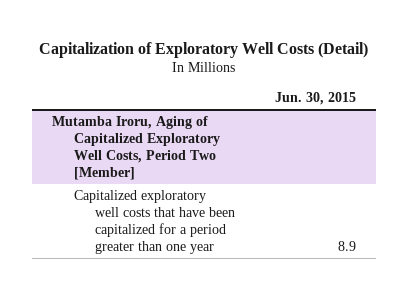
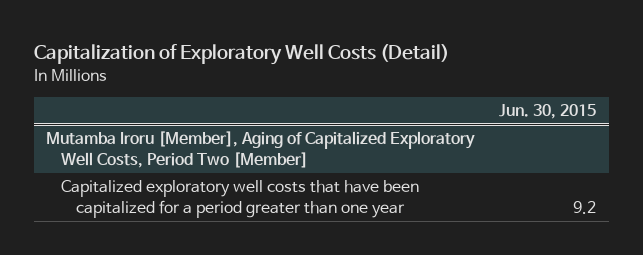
- Mutamba Iroru, Aging of Capitalized Exploratory Well Costs, Period Two [Member]
- Capitalized exploratory well costs that have been capitalized for a period greater than one year | 8.9
+ Mutamba Iroru [Member], Aging of Capitalized Exploratory Well Costs, Period Two [Member]
+ Capitalized exploratory well costs that have been capitalized for a period greater than one year | 9.2

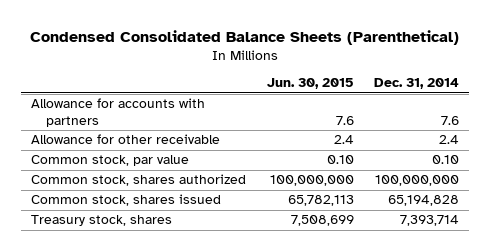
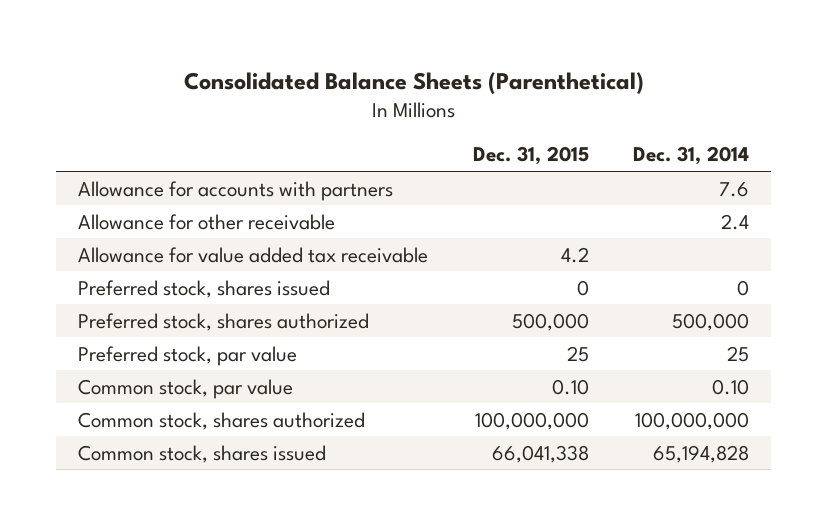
- Condensed Consolidated Balance Sheets (Parenthetical)
+ Consolidated Balance Sheets (Parenthetical)
- | Jun. 30, 2015 | Dec. 31, 2014
+ | Dec. 31, 2015 | Dec. 31, 2014
+ Allowance for value added tax receivable | 4.2 |
+ Preferred stock, shares issued | 0 | 0
+ Preferred stock, shares authorized | 500,000 | 500,000
+ Preferred stock, par value | 25 | 25
- Treasury stock, shares | 7,508,699 | 7,393,714

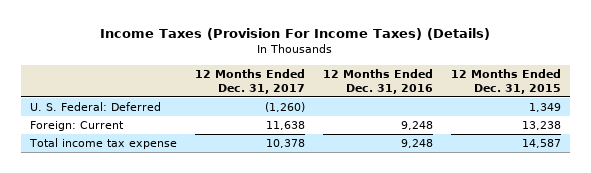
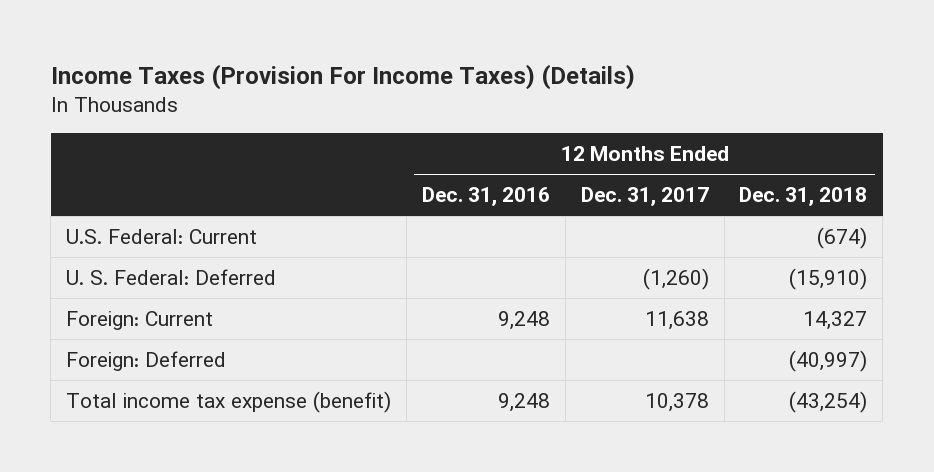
- | 12 Months Ended Dec. 31, 2017 | 12 Months Ended Dec. 31, 2016 | 12 Months Ended Dec. 31, 2015
+ | 12 Months Ended Dec. 31, 2016 | 12 Months Ended Dec. 31, 2017 | 12 Months Ended Dec. 31, 2018
+ U.S. Federal: Current | | | (674)
- Total income tax expense | 10,378 | 9,248 | 14,587
+ Foreign: Deferred | | | (40,997)
+ Total income tax expense (benefit) | 9,248 | 10,378 | (43,254)

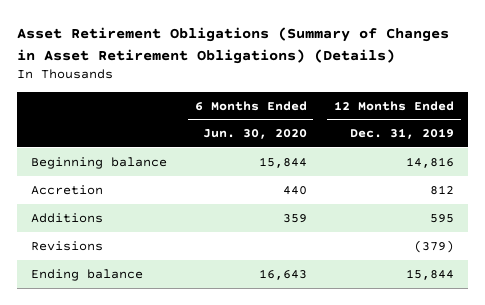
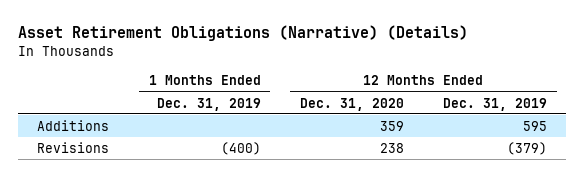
- Asset Retirement Obligations (Summary of Changes in Asset Retirement Obligations) (Details)
+ Asset Retirement Obligations (Narrative) (Details)
- | 6 Months Ended Jun. 30, 2020 | 12 Months Ended Dec. 31, 2019
+ | 1 Months Ended Dec. 31, 2019 | 12 Months Ended Dec. 31, 2020 | 12 Months Ended Dec. 31, 2019
- Beginning balance | 15,844 | 14,816
- Accretion | 440 | 812
- Ending balance | 16,643 | 15,844

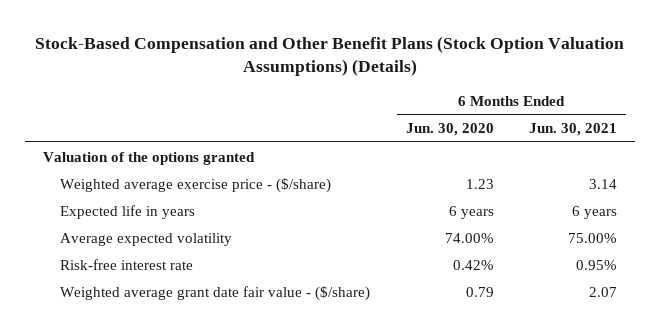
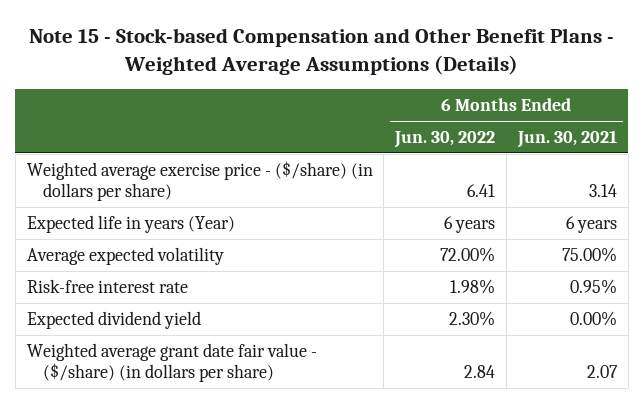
- Stock-Based Compensation and Other Benefit Plans (Stock Option Valuation Assumptions) (Details)
+ Note 15 - Stock-based Compensation and Other Benefit Plans - Weighted Average Assumptions (Details)
- | 6 Months Ended Jun. 30, 2020 | 6 Months Ended Jun. 30, 2021
+ | 6 Months Ended Jun. 30, 2022 | 6 Months Ended Jun. 30, 2021
- Valuation of the options granted
- Weighted average exercise price - ($/share) | 1.23 | 3.14
- Expected life in years | 6 years | 6 years
+ Weighted average exercise price - ($/share) (in dollars per share) | 6.41 | 3.14
+ Expected life in years (Year) | 6 years | 6 years
- Weighted average grant date fair value - ($/share) | 0.79 | 2.07
+ Expected dividend yield | 2.30% | 0.00%
+ Weighted average grant date fair value - ($/share) (in dollars per share) | 2.84 | 2.07

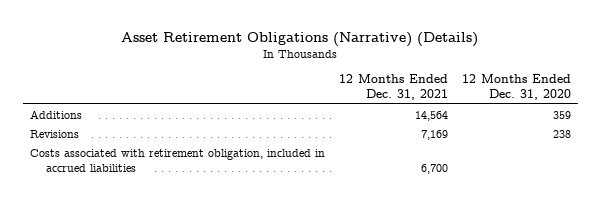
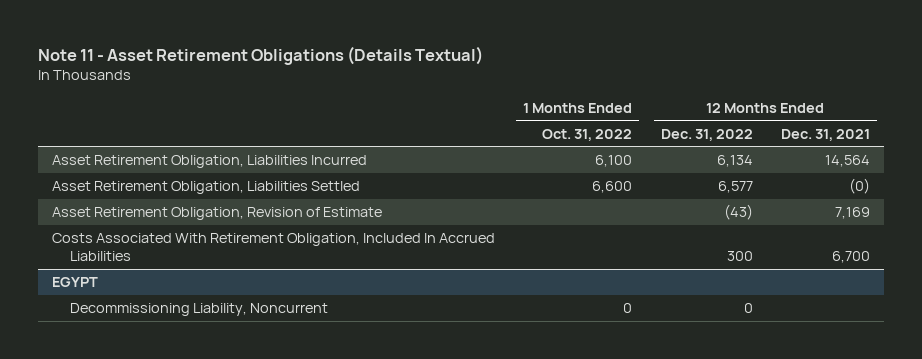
- Asset Retirement Obligations (Narrative) (Details)
+ Note 11 - Asset Retirement Obligations (Details Textual)
- | 12 Months Ended Dec. 31, 2021 | 12 Months Ended Dec. 31, 2020
+ | 1 Months Ended Oct. 31, 2022 | 12 Months Ended Dec. 31, 2022 | 12 Months Ended Dec. 31, 2021
- Additions | 14,564 | 359
- Revisions | 7,169 | 238
- Costs associated with retirement obligation, included in accrued liabilities | 6,700 |
+ Asset Retirement Obligation, Liabilities Incurred | 6,100 | 6,134 | 14,564
+ Asset Retirement Obligation, Liabilities Settled | 6,600 | 6,577 | (0)
+ Asset Retirement Obligation, Revision of Estimate | | (43) | 7,169
+ Costs Associated With Retirement Obligation, Included In Accrued Liabilities | | 300 | 6,700
+ EGYPT
+ Decommissioning Liability, Noncurrent | 0 | 0 |

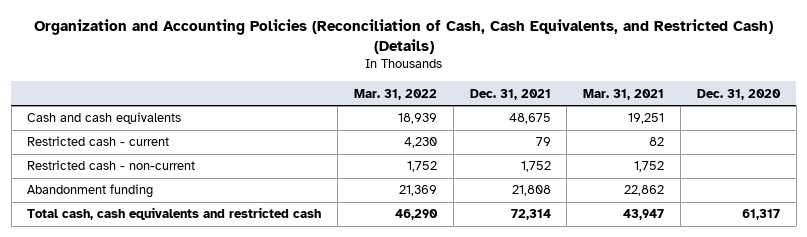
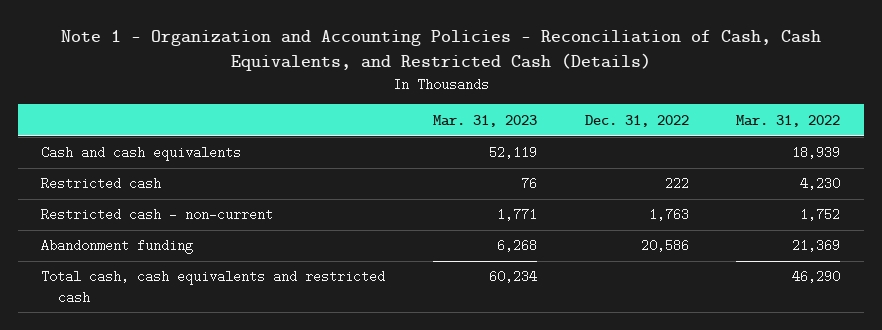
- Organization and Accounting Policies (Reconciliation of Cash, Cash Equivalents, and Restricted Cash) (Details)
+ Note 1 - Organization and Accounting Policies - Reconciliation of Cash, Cash Equivalents, and Restricted Cash (Details)
- | Mar. 31, 2022 | Dec. 31, 2021 | Mar. 31, 2021 | Dec. 31, 2020
+ | Mar. 31, 2023 | Dec. 31, 2022 | Mar. 31, 2022
- Restricted cash - current | 4,230 | 79 | 82 |
+ Restricted cash | 76 | 222 | 4,230

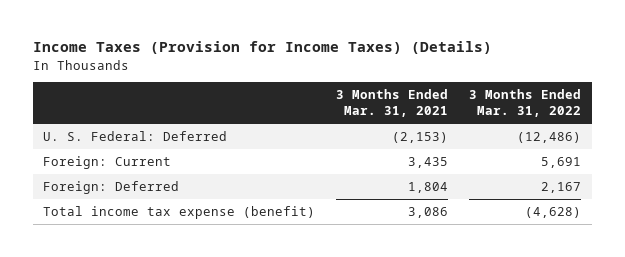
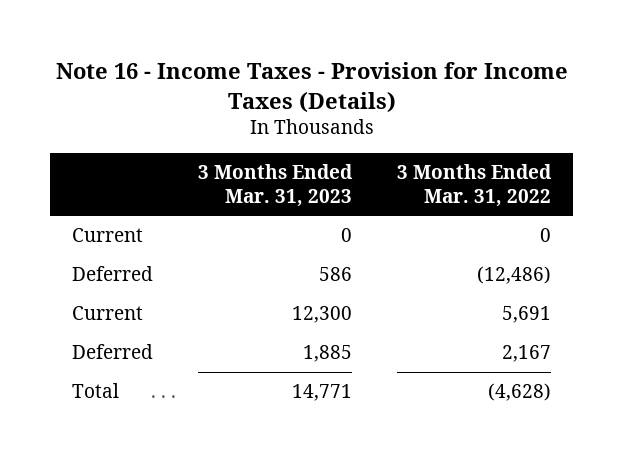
- Income Taxes (Provision for Income Taxes) (Details)
+ Note 16 - Income Taxes - Provision for Income Taxes (Details)
- | 3 Months Ended Mar. 31, 2021 | 3 Months Ended Mar. 31, 2022
+ | 3 Months Ended Mar. 31, 2023 | 3 Months Ended Mar. 31, 2022
- U. S. Federal: Deferred | (2,153) | (12,486)
- Foreign: Current | 3,435 | 5,691
- Foreign: Deferred | 1,804 | 2,167
- Total income tax expense (benefit) | 3,086 | (4,628)
+ Current | 0 | 0
+ Deferred | 586 | (12,486)
+ Current | 12,300 | 5,691
+ Deferred | 1,885 | 2,167
+ Total | 14,771 | (4,628)

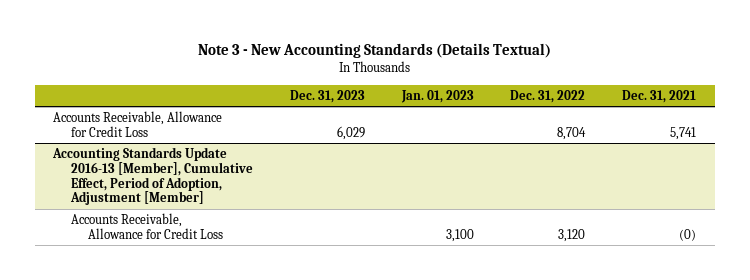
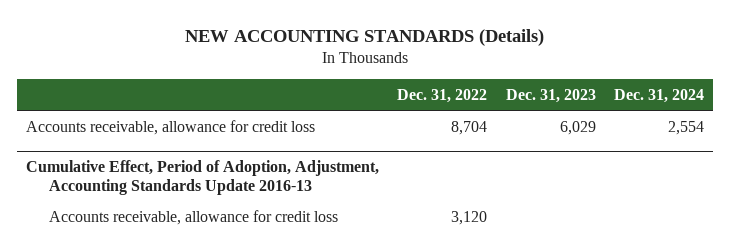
- Note 3 - New Accounting Standards (Details Textual)
+ NEW ACCOUNTING STANDARDS (Details)
- | Dec. 31, 2023 | Jan. 01, 2023 | Dec. 31, 2022 | Dec. 31, 2021
+ | Dec. 31, 2022 | Dec. 31, 2023 | Dec. 31, 2024
- Accounts Receivable, Allowance for Credit Loss | 6,029 | | 8,704 | 5,741
- Accounting Standards Update 2016-13 [Member], Cumulative Effect, Period of Adoption, Adjustment [Member]
- Accounts Receivable, Allowance for Credit Loss | | 3,100 | 3,120 | (0)
+ Accounts receivable, allowance for credit loss | 8,704 | 6,029 | 2,554
+ Cumulative Effect, Period of Adoption, Adjustment, Accounting Standards Update 2016-13
+ Accounts receivable, allowance for credit loss | 3,120 | |

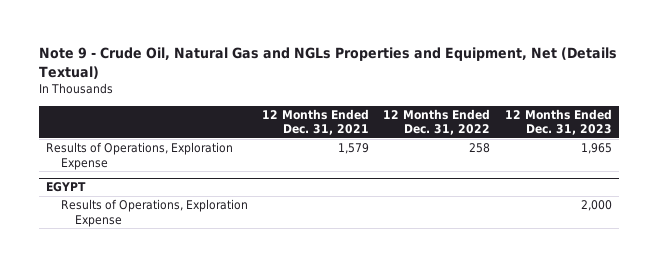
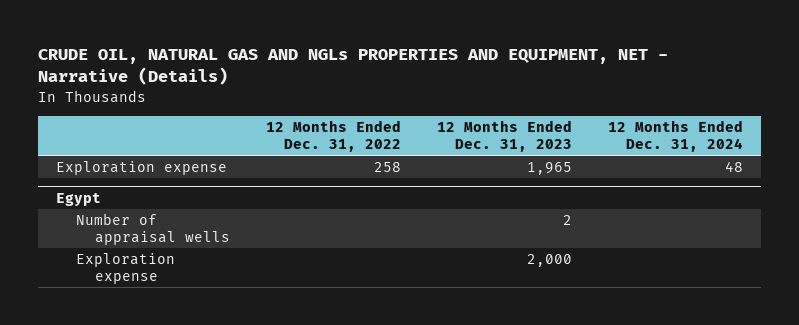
- Note 9 - Crude Oil, Natural Gas and NGLs Properties and Equipment, Net (Details Textual)
+ CRUDE OIL, NATURAL GAS AND NGLs PROPERTIES AND EQUIPMENT, NET - Narrative (Details)
- | 12 Months Ended Dec. 31, 2021 | 12 Months Ended Dec. 31, 2022 | 12 Months Ended Dec. 31, 2023
+ | 12 Months Ended Dec. 31, 2022 | 12 Months Ended Dec. 31, 2023 | 12 Months Ended Dec. 31, 2024
- Results of Operations, Exploration Expense | 1,579 | 258 | 1,965
- EGYPT
- Results of Operations, Exploration Expense | | | 2,000
+ Exploration expense | 258 | 1,965 | 48
+ Egypt
+ Number of appraisal wells | | 2 |
+ Exploration expense | | 2,000 |

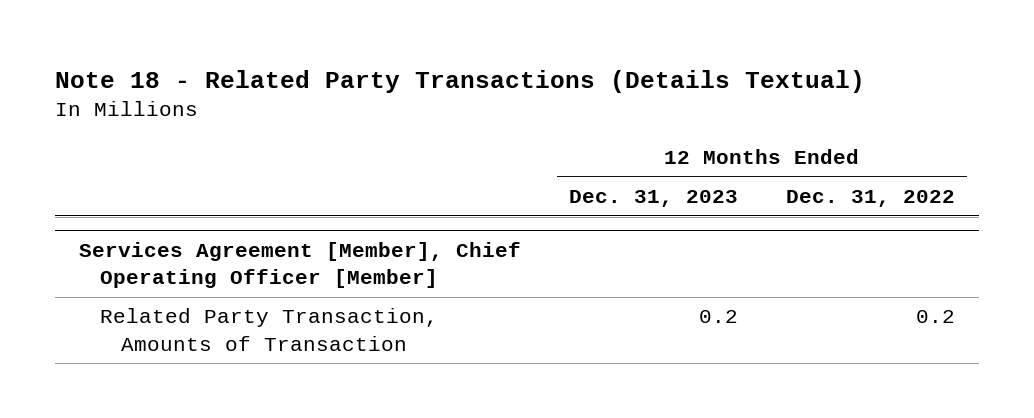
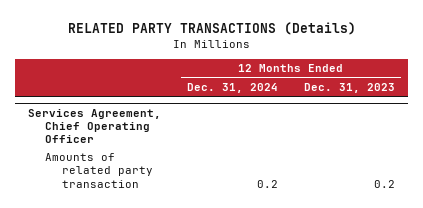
- Note 18 - Related Party Transactions (Details Textual)
+ RELATED PARTY TRANSACTIONS (Details)
- | 12 Months Ended Dec. 31, 2023 | 12 Months Ended Dec. 31, 2022
+ | 12 Months Ended Dec. 31, 2024 | 12 Months Ended Dec. 31, 2023
- Services Agreement [Member], Chief Operating Officer [Member]
- Related Party Transaction, Amounts of Transaction | 0.2 | 0.2
+ Services Agreement, Chief Operating Officer
+ Amounts of related party transaction | 0.2 | 0.2

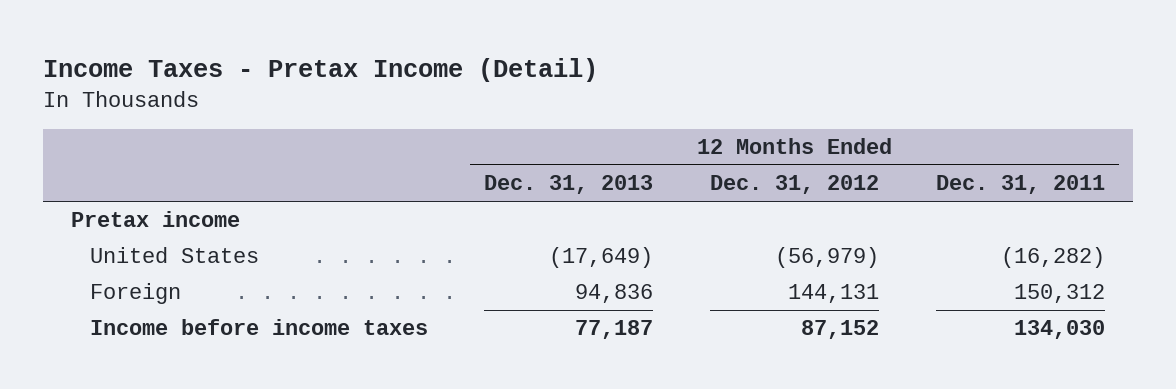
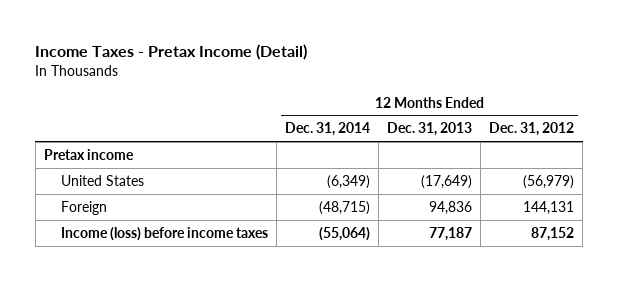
- | 12 Months Ended Dec. 31, 2013 | 12 Months Ended Dec. 31, 2012 | 12 Months Ended Dec. 31, 2011
+ | 12 Months Ended Dec. 31, 2014 | 12 Months Ended Dec. 31, 2013 | 12 Months Ended Dec. 31, 2012
- Income before income taxes | 77,187 | 87,152 | 134,030
+ Income (loss) before income taxes | (55,064) | 77,187 | 87,152

